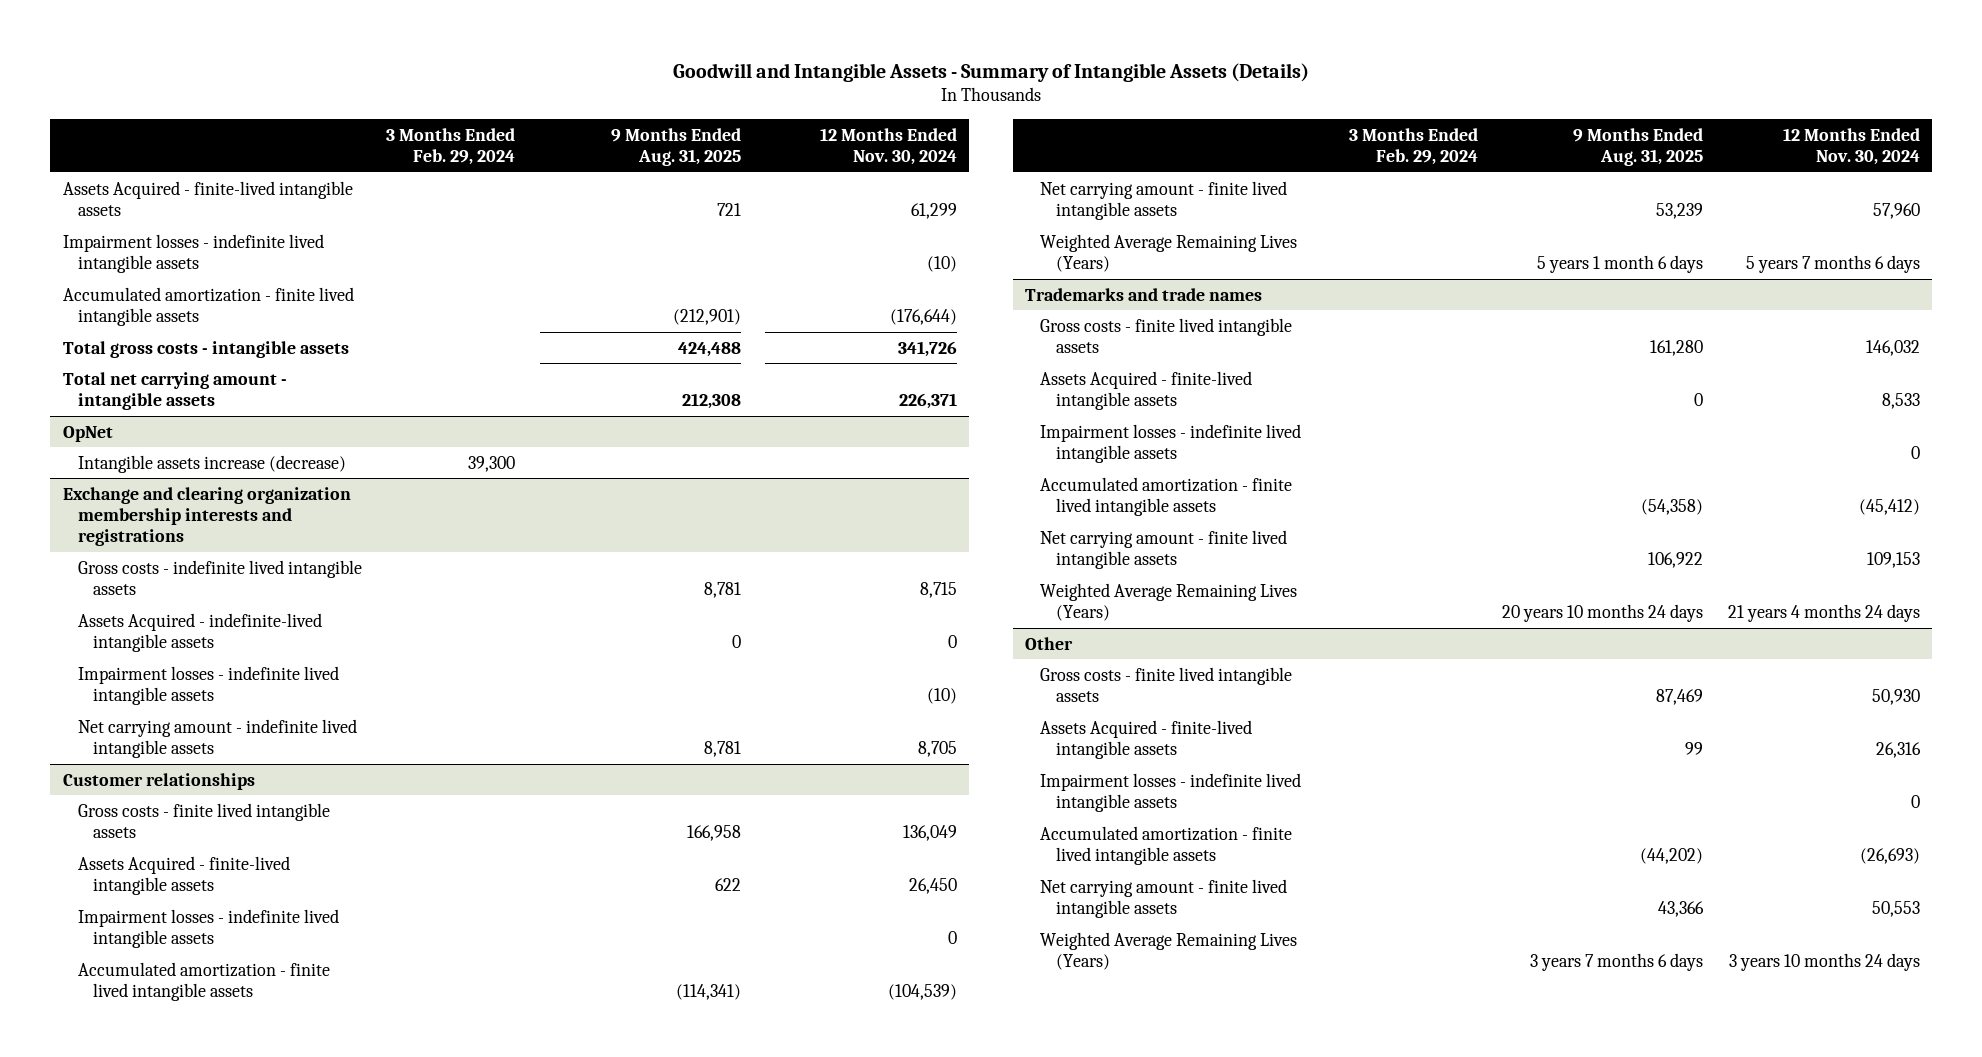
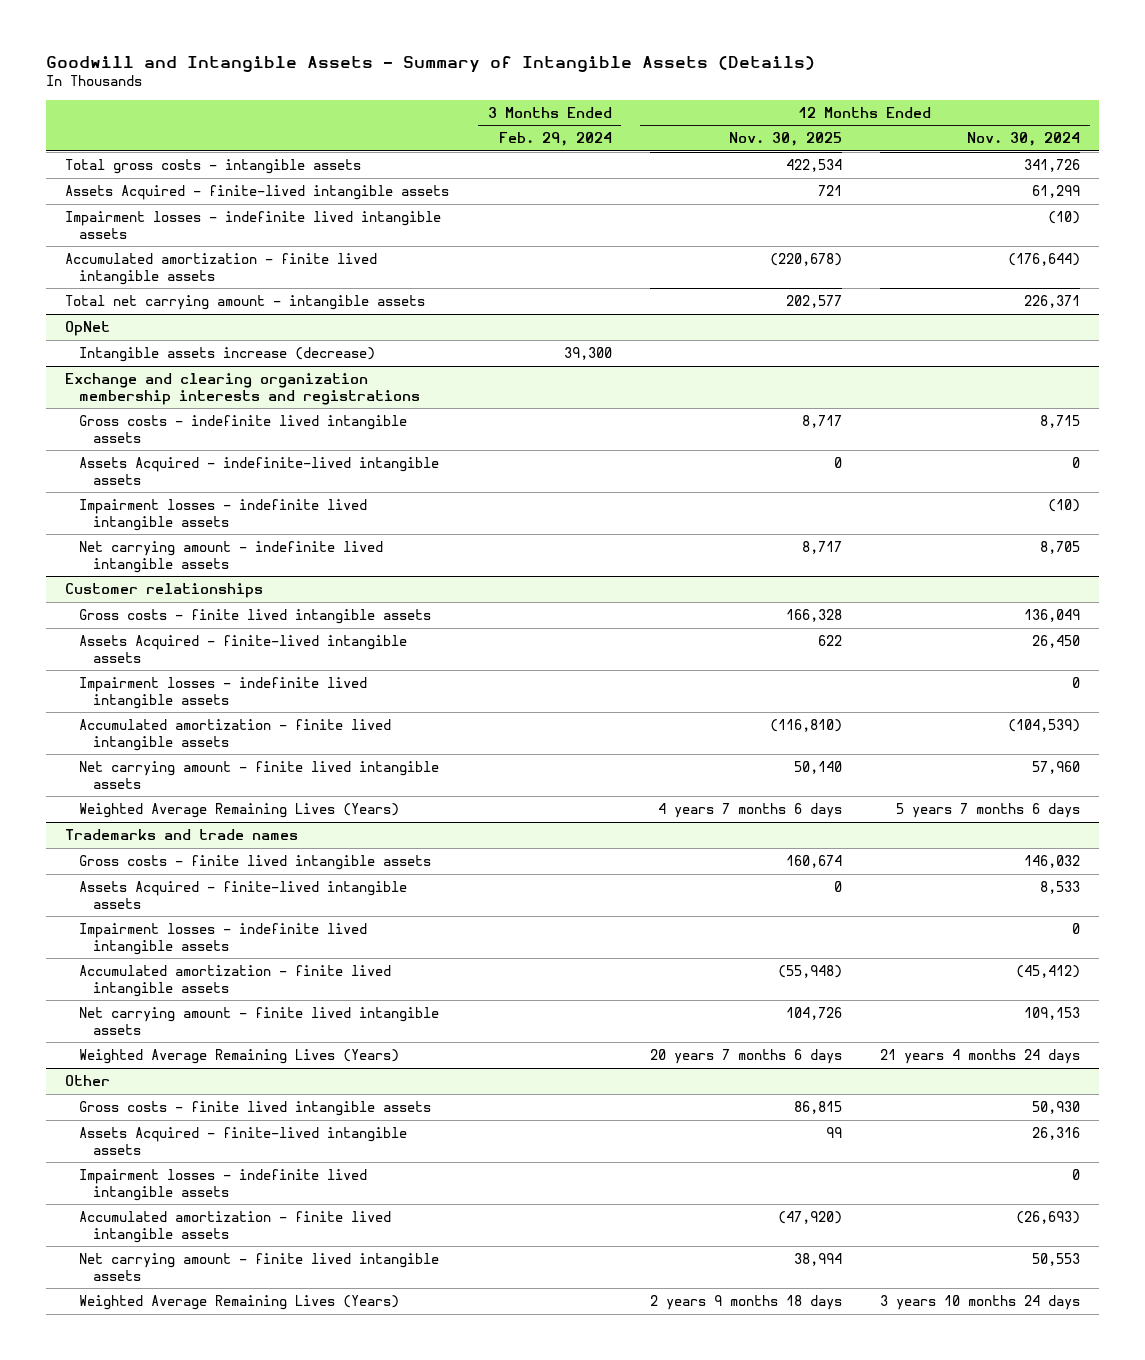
- | 3 Months Ended Feb. 29, 2024 | 9 Months Ended Aug. 31, 2025 | 12 Months Ended Nov. 30, 2024
+ | 3 Months Ended Feb. 29, 2024 | 12 Months Ended Nov. 30, 2025 | 12 Months Ended Nov. 30, 2024
moved up: Total gross costs - intangible assets | | 422,534 | 341,726

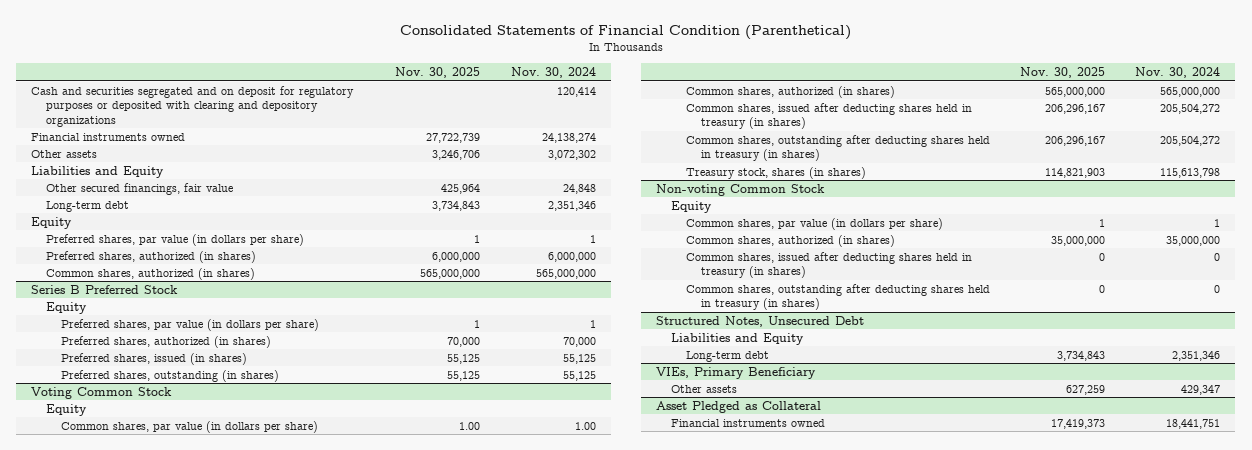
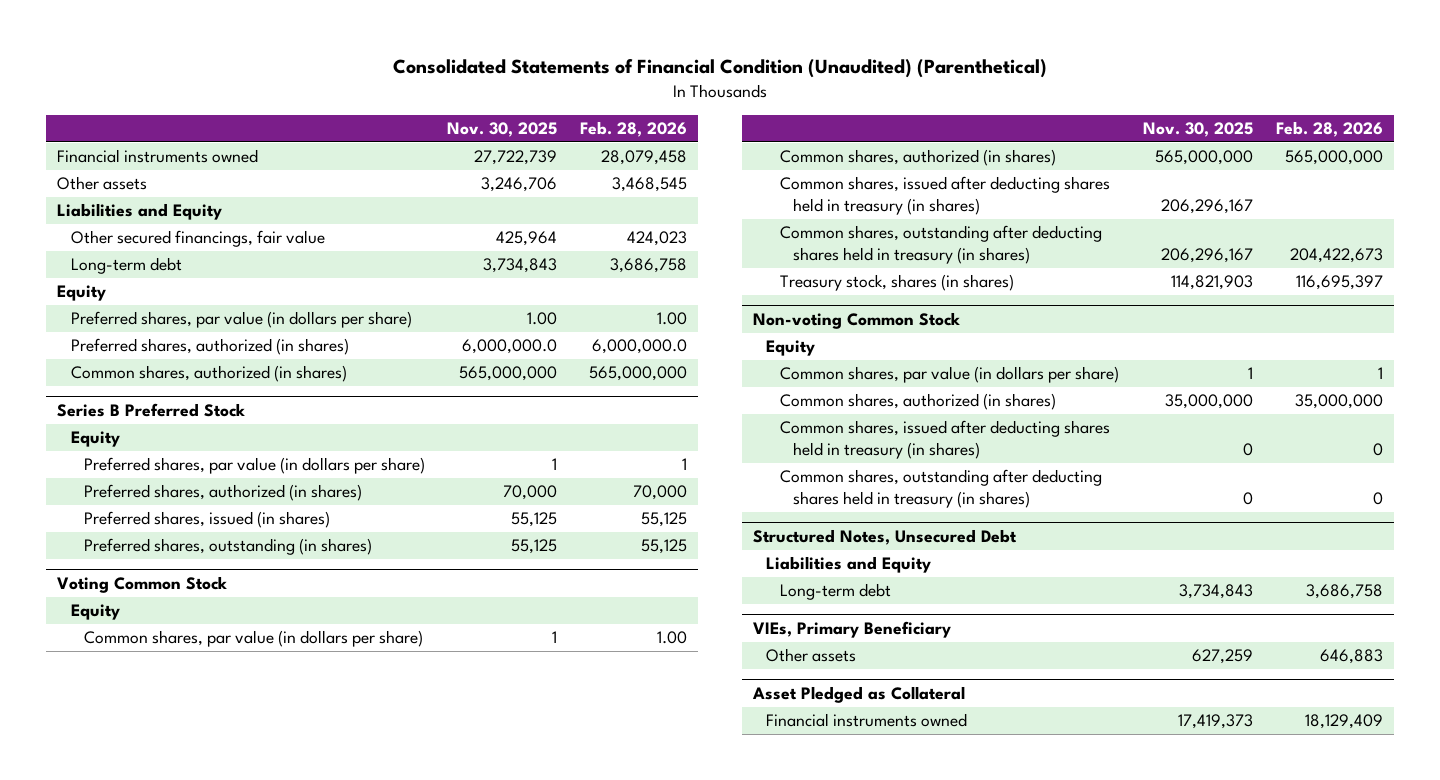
- Consolidated Statements of Financial Condition (Parenthetical)
+ Consolidated Statements of Financial Condition (Unaudited) (Parenthetical)
- | Nov. 30, 2025 | Nov. 30, 2024
+ | Nov. 30, 2025 | Feb. 28, 2026
- Cash and securities segregated and on deposit for regulatory purposes or deposited with clearing and depository organizations | | 120,414
- Preferred shares, par value (in dollars per share) | 1 | 1
- Preferred shares, authorized (in shares) | 6,000,000 | 6,000,000
+ Preferred shares, par value (in dollars per share) | 1.00 | 1.00
+ Preferred shares, authorized (in shares) | 6,000,000.0 | 6,000,000.0
@ Voting Common Stock
- Common shares, par value (in dollars per share) | 1.00 | 1.00
+ Common shares, par value (in dollars per share) | 1 | 1.00

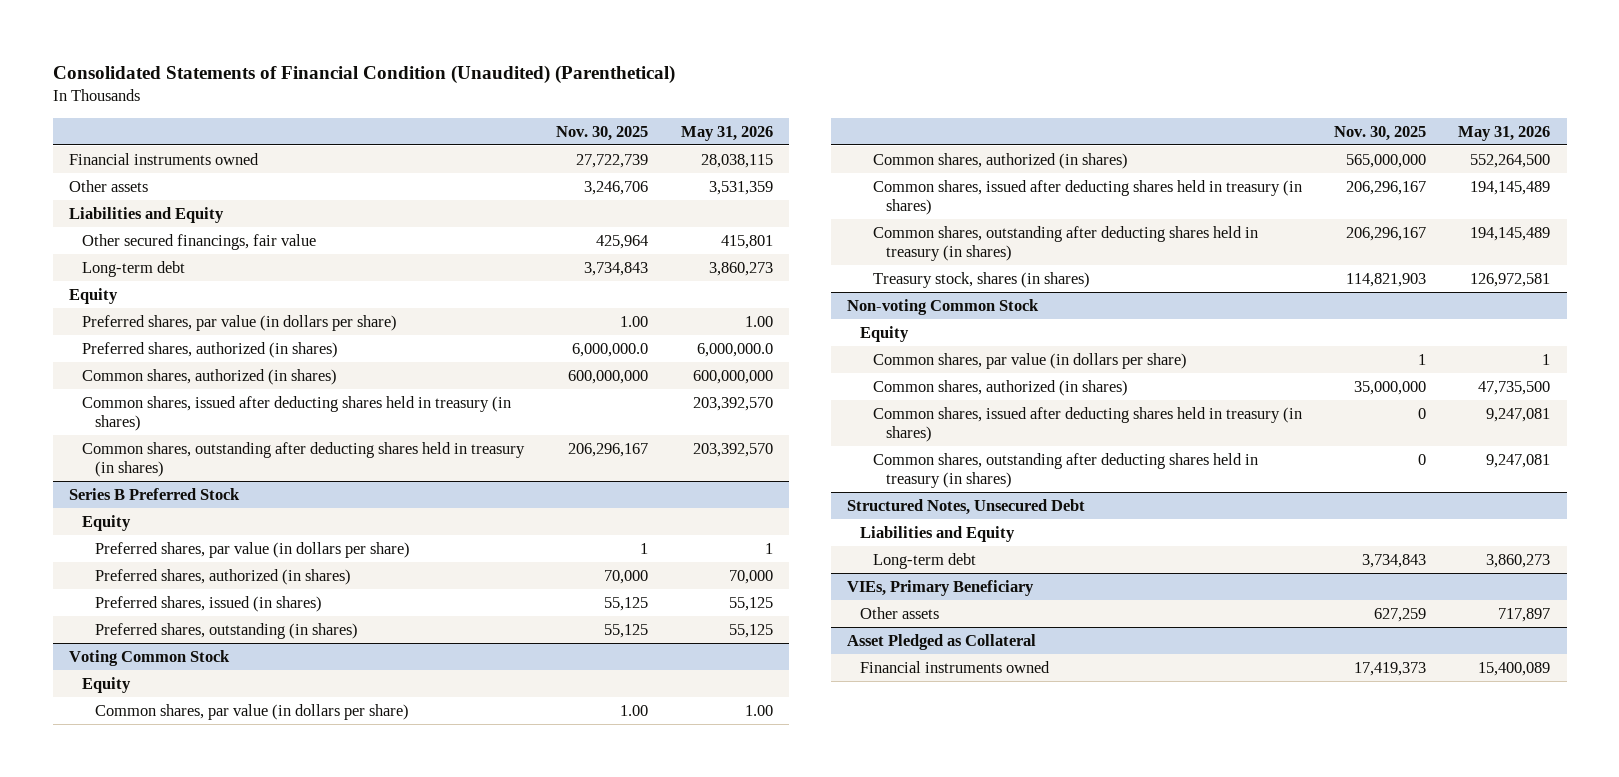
- | Nov. 30, 2025 | Feb. 28, 2026
+ | Nov. 30, 2025 | May 31, 2026
- Common shares, authorized (in shares) | 565,000,000 | 565,000,000
+ Common shares, authorized (in shares) | 600,000,000 | 600,000,000
+ Common shares, issued after deducting shares held in treasury (in shares) | | 203,392,570
+ Common shares, outstanding after deducting shares held in treasury (in shares) | 206,296,167 | 203,392,570
@ Voting Common Stock
- Common shares, par value (in dollars per share) | 1 | 1.00
+ Common shares, par value (in dollars per share) | 1.00 | 1.00

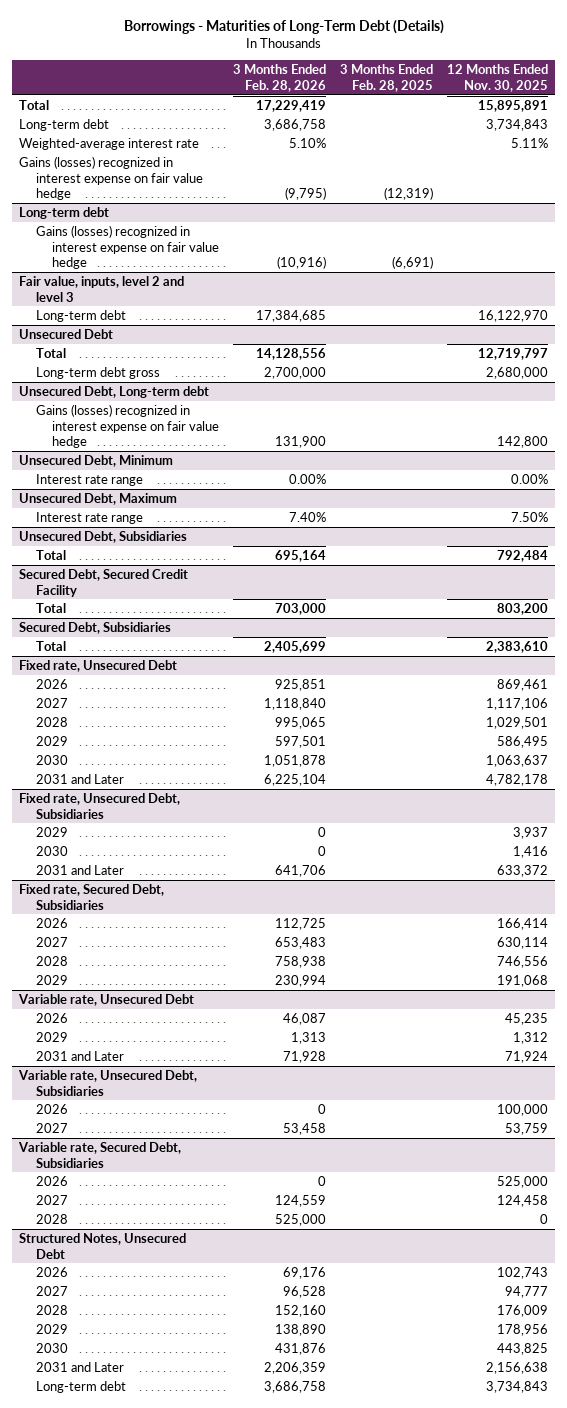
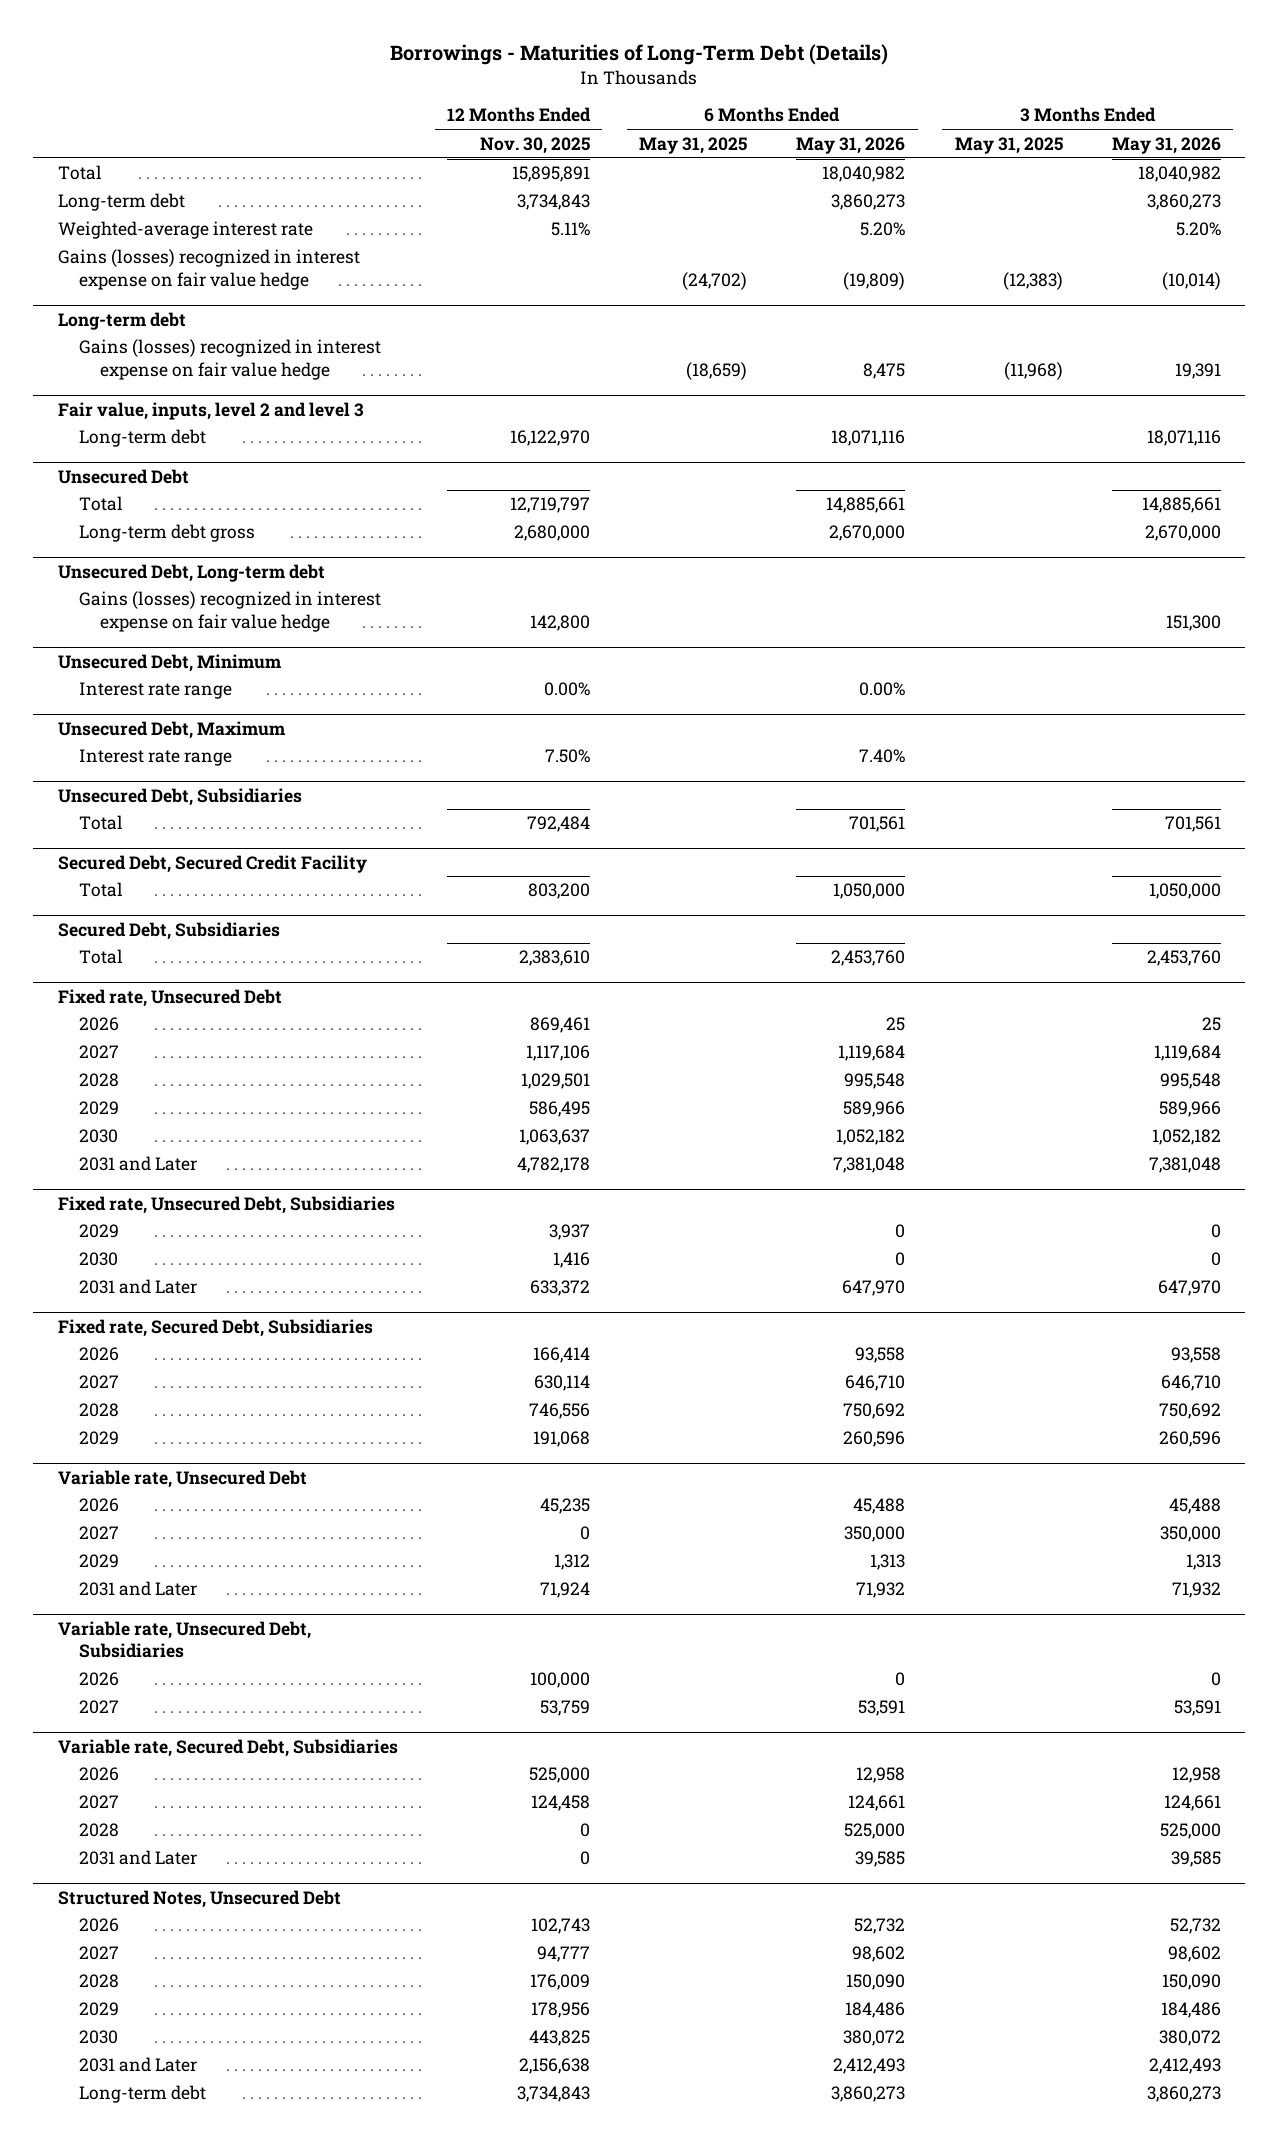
- | 3 Months Ended Feb. 28, 2026 | 3 Months Ended Feb. 28, 2025 | 12 Months Ended Nov. 30, 2025
+ | 12 Months Ended Nov. 30, 2025 | 6 Months Ended May 31, 2025 | 6 Months Ended May 31, 2026 | 3 Months Ended May 31, 2025 | 3 Months Ended May 31, 2026
@ Variable rate, Unsecured Debt
+ 2027 | 0 | | 350,000 | | 350,000
@ Variable rate, Secured Debt, Subsidiaries
+ 2031 and Later | 0 | | 39,585 | | 39,585

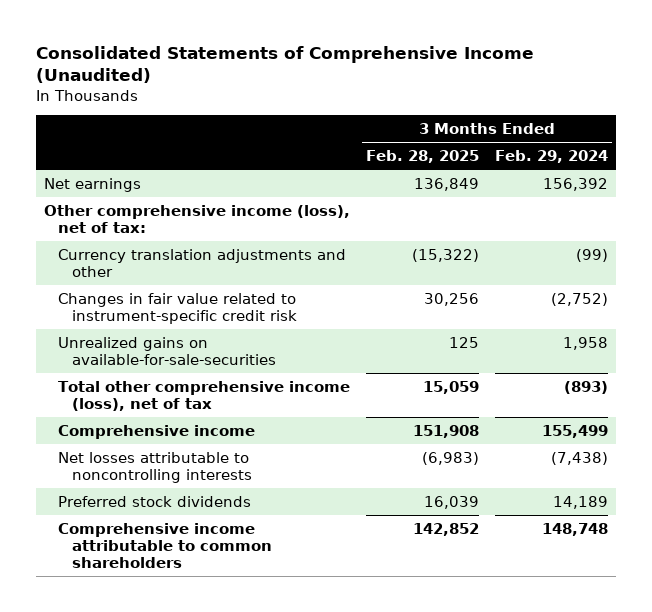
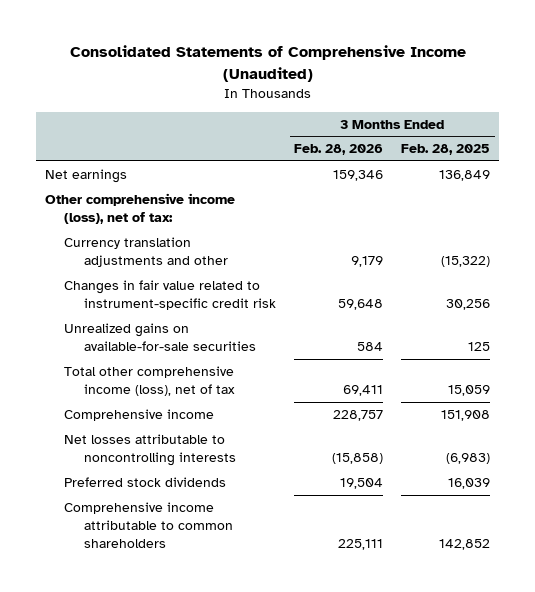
- | 3 Months Ended Feb. 28, 2025 | 3 Months Ended Feb. 29, 2024
+ | 3 Months Ended Feb. 28, 2026 | 3 Months Ended Feb. 28, 2025
- Unrealized gains on available-for-sale-securities | 125 | 1,958
+ Unrealized gains on available-for-sale securities | 584 | 125

